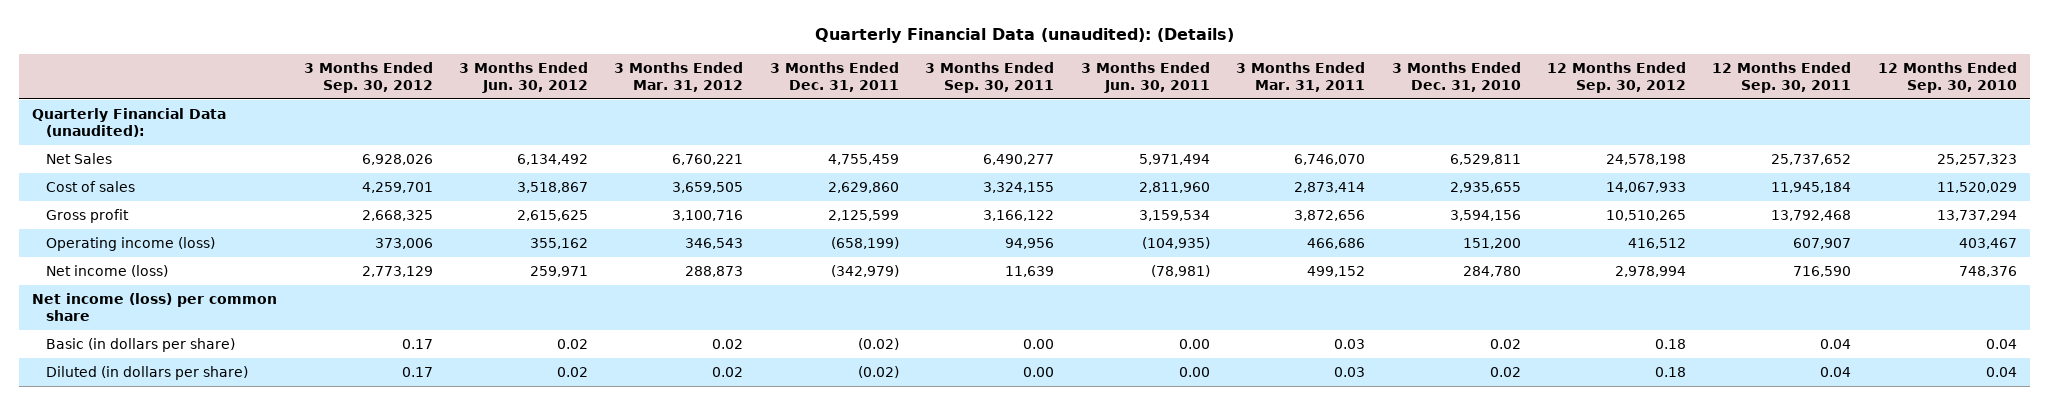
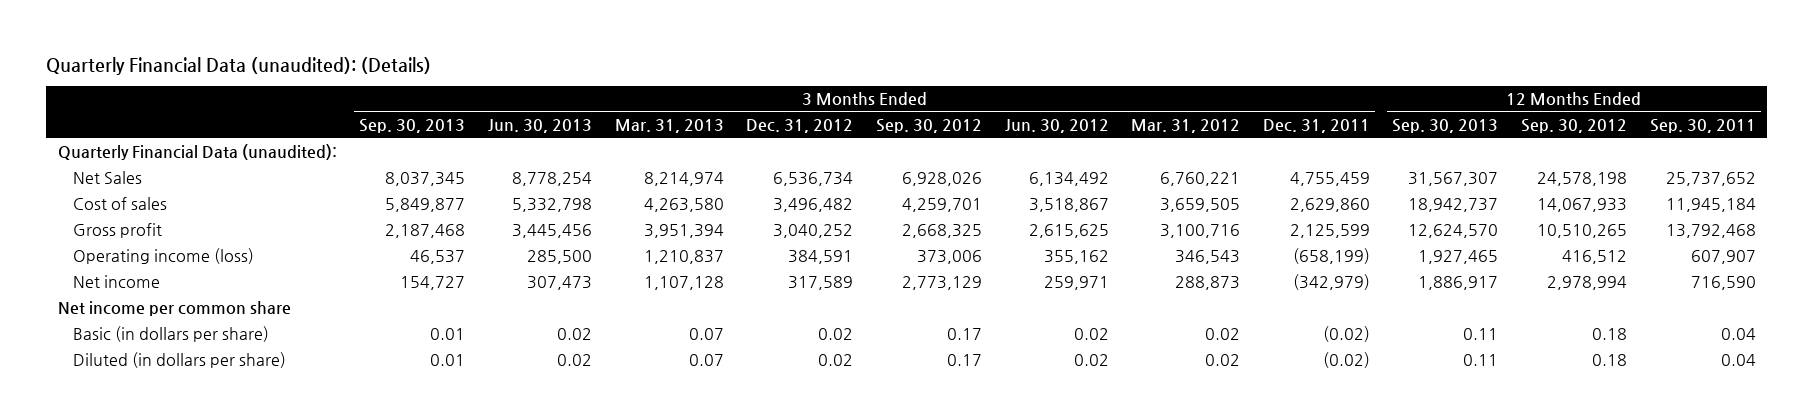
- | 3 Months Ended Sep. 30, 2012 | 3 Months Ended Jun. 30, 2012 | 3 Months Ended Mar. 31, 2012 | 3 Months Ended Dec. 31, 2011 | 3 Months Ended Sep. 30, 2011 | 3 Months Ended Jun. 30, 2011 | 3 Months Ended Mar. 31, 2011 | 3 Months Ended Dec. 31, 2010 | 12 Months Ended Sep. 30, 2012 | 12 Months Ended Sep. 30, 2011 | 12 Months Ended Sep. 30, 2010
+ | 3 Months Ended Sep. 30, 2013 | 3 Months Ended Jun. 30, 2013 | 3 Months Ended Mar. 31, 2013 | 3 Months Ended Dec. 31, 2012 | 3 Months Ended Sep. 30, 2012 | 3 Months Ended Jun. 30, 2012 | 3 Months Ended Mar. 31, 2012 | 3 Months Ended Dec. 31, 2011 | 12 Months Ended Sep. 30, 2013 | 12 Months Ended Sep. 30, 2012 | 12 Months Ended Sep. 30, 2011
- Net income (loss) | 2,773,129 | 259,971 | 288,873 | (342,979) | 11,639 | (78,981) | 499,152 | 284,780 | 2,978,994 | 716,590 | 748,376
- Net income (loss) per common share
+ Net income | 154,727 | 307,473 | 1,107,128 | 317,589 | 2,773,129 | 259,971 | 288,873 | (342,979) | 1,886,917 | 2,978,994 | 716,590
+ Net income per common share

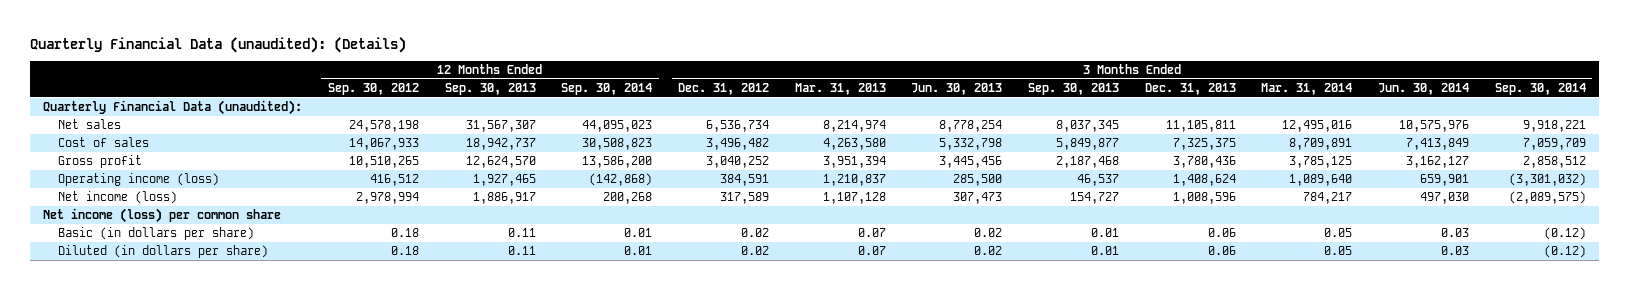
- | 3 Months Ended Sep. 30, 2013 | 3 Months Ended Jun. 30, 2013 | 3 Months Ended Mar. 31, 2013 | 3 Months Ended Dec. 31, 2012 | 3 Months Ended Sep. 30, 2012 | 3 Months Ended Jun. 30, 2012 | 3 Months Ended Mar. 31, 2012 | 3 Months Ended Dec. 31, 2011 | 12 Months Ended Sep. 30, 2013 | 12 Months Ended Sep. 30, 2012 | 12 Months Ended Sep. 30, 2011
+ | 12 Months Ended Sep. 30, 2012 | 12 Months Ended Sep. 30, 2013 | 12 Months Ended Sep. 30, 2014 | 3 Months Ended Dec. 31, 2012 | 3 Months Ended Mar. 31, 2013 | 3 Months Ended Jun. 30, 2013 | 3 Months Ended Sep. 30, 2013 | 3 Months Ended Dec. 31, 2013 | 3 Months Ended Mar. 31, 2014 | 3 Months Ended Jun. 30, 2014 | 3 Months Ended Sep. 30, 2014
- Net Sales | 8,037,345 | 8,778,254 | 8,214,974 | 6,536,734 | 6,928,026 | 6,134,492 | 6,760,221 | 4,755,459 | 31,567,307 | 24,578,198 | 25,737,652
+ Net sales | 24,578,198 | 31,567,307 | 44,095,023 | 6,536,734 | 8,214,974 | 8,778,254 | 8,037,345 | 11,105,811 | 12,495,016 | 10,575,976 | 9,918,221
- Net income | 154,727 | 307,473 | 1,107,128 | 317,589 | 2,773,129 | 259,971 | 288,873 | (342,979) | 1,886,917 | 2,978,994 | 716,590
- Net income per common share
+ Net income (loss) | 2,978,994 | 1,886,917 | 200,268 | 317,589 | 1,107,128 | 307,473 | 154,727 | 1,008,596 | 784,217 | 497,030 | (2,089,575)
+ Net income (loss) per common share

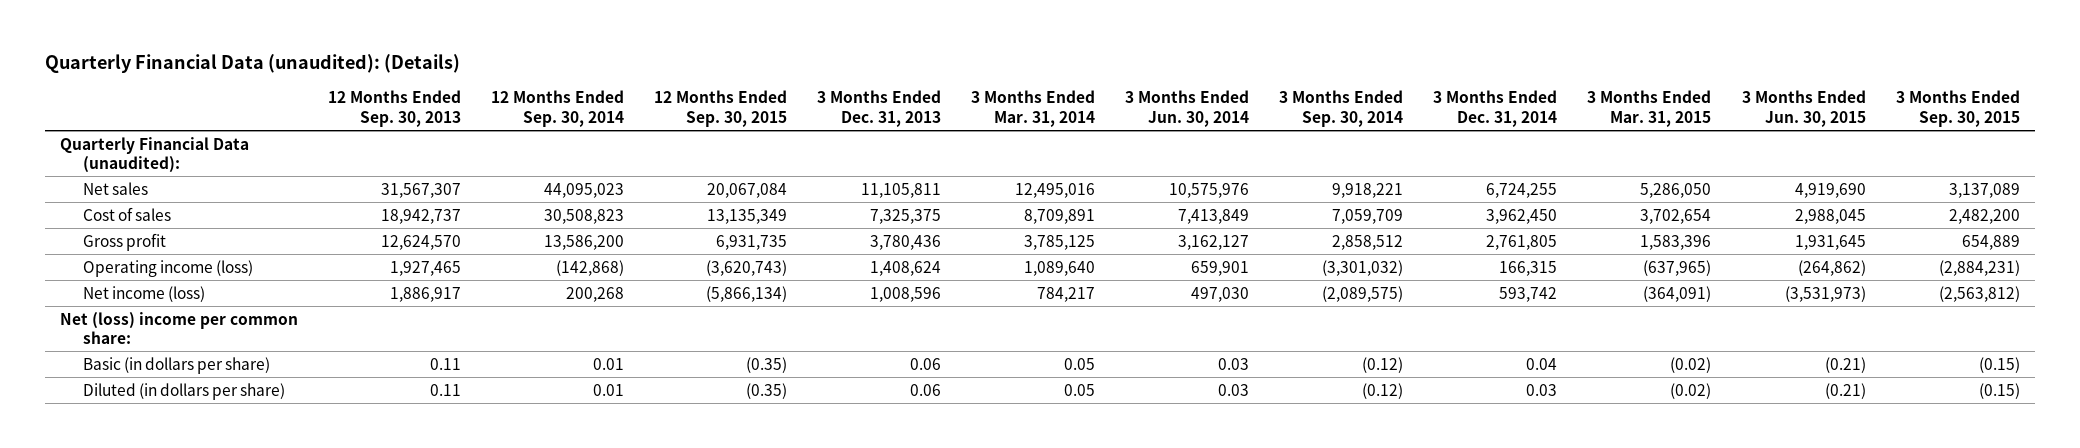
- | 12 Months Ended Sep. 30, 2012 | 12 Months Ended Sep. 30, 2013 | 12 Months Ended Sep. 30, 2014 | 3 Months Ended Dec. 31, 2012 | 3 Months Ended Mar. 31, 2013 | 3 Months Ended Jun. 30, 2013 | 3 Months Ended Sep. 30, 2013 | 3 Months Ended Dec. 31, 2013 | 3 Months Ended Mar. 31, 2014 | 3 Months Ended Jun. 30, 2014 | 3 Months Ended Sep. 30, 2014
+ | 12 Months Ended Sep. 30, 2013 | 12 Months Ended Sep. 30, 2014 | 12 Months Ended Sep. 30, 2015 | 3 Months Ended Dec. 31, 2013 | 3 Months Ended Mar. 31, 2014 | 3 Months Ended Jun. 30, 2014 | 3 Months Ended Sep. 30, 2014 | 3 Months Ended Dec. 31, 2014 | 3 Months Ended Mar. 31, 2015 | 3 Months Ended Jun. 30, 2015 | 3 Months Ended Sep. 30, 2015
- Net income (loss) per common share
+ Net (loss) income per common share:

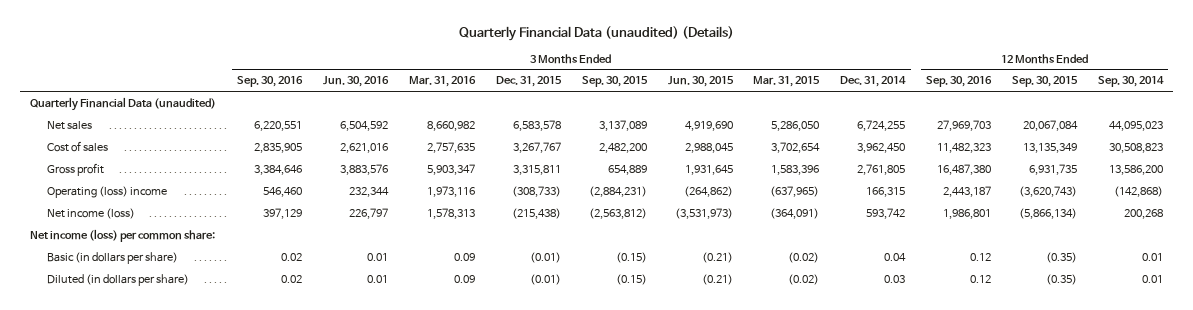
- Quarterly Financial Data (unaudited): (Details)
+ Quarterly Financial Data (unaudited) (Details)
- | 12 Months Ended Sep. 30, 2013 | 12 Months Ended Sep. 30, 2014 | 12 Months Ended Sep. 30, 2015 | 3 Months Ended Dec. 31, 2013 | 3 Months Ended Mar. 31, 2014 | 3 Months Ended Jun. 30, 2014 | 3 Months Ended Sep. 30, 2014 | 3 Months Ended Dec. 31, 2014 | 3 Months Ended Mar. 31, 2015 | 3 Months Ended Jun. 30, 2015 | 3 Months Ended Sep. 30, 2015
+ | 3 Months Ended Sep. 30, 2016 | 3 Months Ended Jun. 30, 2016 | 3 Months Ended Mar. 31, 2016 | 3 Months Ended Dec. 31, 2015 | 3 Months Ended Sep. 30, 2015 | 3 Months Ended Jun. 30, 2015 | 3 Months Ended Mar. 31, 2015 | 3 Months Ended Dec. 31, 2014 | 12 Months Ended Sep. 30, 2016 | 12 Months Ended Sep. 30, 2015 | 12 Months Ended Sep. 30, 2014
- Quarterly Financial Data (unaudited):
+ Quarterly Financial Data (unaudited)
- Operating income (loss) | 1,927,465 | (142,868) | (3,620,743) | 1,408,624 | 1,089,640 | 659,901 | (3,301,032) | 166,315 | (637,965) | (264,862) | (2,884,231)
+ Operating (loss) income | 546,460 | 232,344 | 1,973,116 | (308,733) | (2,884,231) | (264,862) | (637,965) | 166,315 | 2,443,187 | (3,620,743) | (142,868)
- Net (loss) income per common share:
+ Net income (loss) per common share:

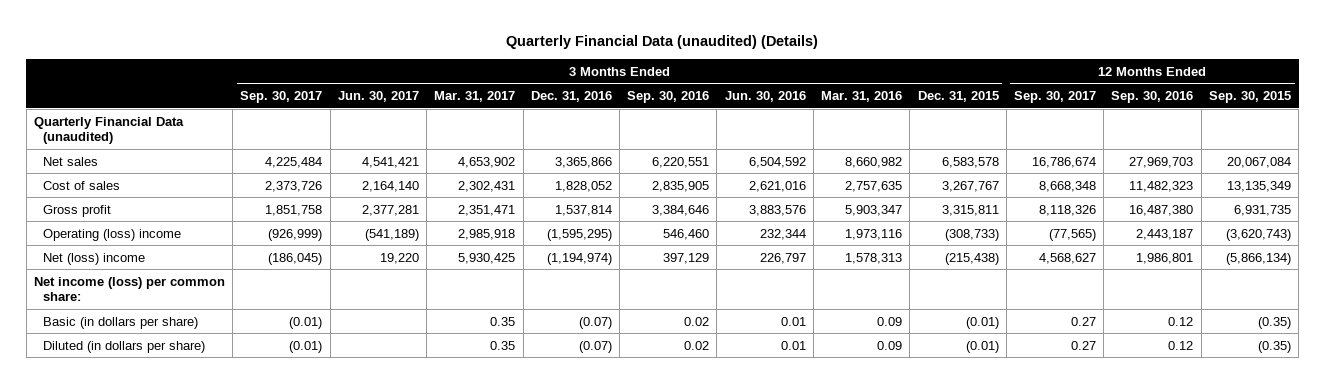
- | 3 Months Ended Sep. 30, 2016 | 3 Months Ended Jun. 30, 2016 | 3 Months Ended Mar. 31, 2016 | 3 Months Ended Dec. 31, 2015 | 3 Months Ended Sep. 30, 2015 | 3 Months Ended Jun. 30, 2015 | 3 Months Ended Mar. 31, 2015 | 3 Months Ended Dec. 31, 2014 | 12 Months Ended Sep. 30, 2016 | 12 Months Ended Sep. 30, 2015 | 12 Months Ended Sep. 30, 2014
+ | 3 Months Ended Sep. 30, 2017 | 3 Months Ended Jun. 30, 2017 | 3 Months Ended Mar. 31, 2017 | 3 Months Ended Dec. 31, 2016 | 3 Months Ended Sep. 30, 2016 | 3 Months Ended Jun. 30, 2016 | 3 Months Ended Mar. 31, 2016 | 3 Months Ended Dec. 31, 2015 | 12 Months Ended Sep. 30, 2017 | 12 Months Ended Sep. 30, 2016 | 12 Months Ended Sep. 30, 2015
- Net income (loss) | 397,129 | 226,797 | 1,578,313 | (215,438) | (2,563,812) | (3,531,973) | (364,091) | 593,742 | 1,986,801 | (5,866,134) | 200,268
+ Net (loss) income | (186,045) | 19,220 | 5,930,425 | (1,194,974) | 397,129 | 226,797 | 1,578,313 | (215,438) | 4,568,627 | 1,986,801 | (5,866,134)

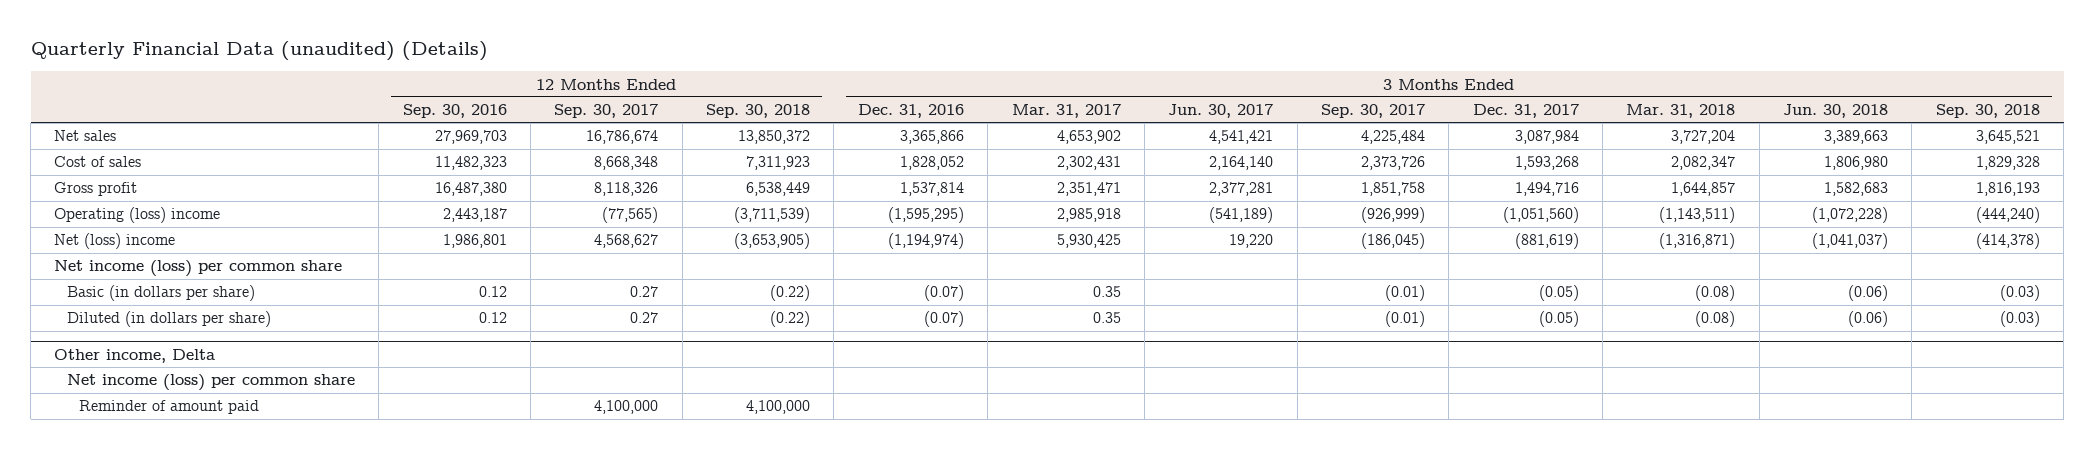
- | 3 Months Ended Sep. 30, 2017 | 3 Months Ended Jun. 30, 2017 | 3 Months Ended Mar. 31, 2017 | 3 Months Ended Dec. 31, 2016 | 3 Months Ended Sep. 30, 2016 | 3 Months Ended Jun. 30, 2016 | 3 Months Ended Mar. 31, 2016 | 3 Months Ended Dec. 31, 2015 | 12 Months Ended Sep. 30, 2017 | 12 Months Ended Sep. 30, 2016 | 12 Months Ended Sep. 30, 2015
+ | 12 Months Ended Sep. 30, 2016 | 12 Months Ended Sep. 30, 2017 | 12 Months Ended Sep. 30, 2018 | 3 Months Ended Dec. 31, 2016 | 3 Months Ended Mar. 31, 2017 | 3 Months Ended Jun. 30, 2017 | 3 Months Ended Sep. 30, 2017 | 3 Months Ended Dec. 31, 2017 | 3 Months Ended Mar. 31, 2018 | 3 Months Ended Jun. 30, 2018 | 3 Months Ended Sep. 30, 2018
- Quarterly Financial Data (unaudited)
- Net income (loss) per common share:
+ Net income (loss) per common share
+ Other income, Delta
+ Net income (loss) per common share
+ Reminder of amount paid | | 4,100,000 | 4,100,000 | | | | | | | |

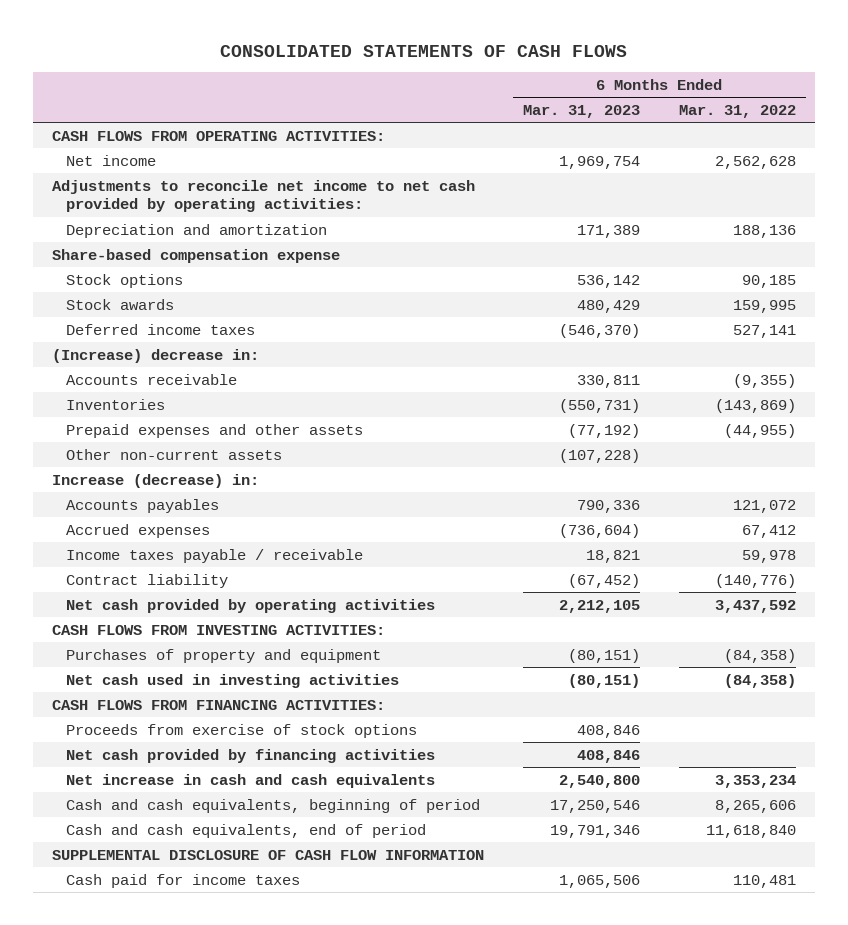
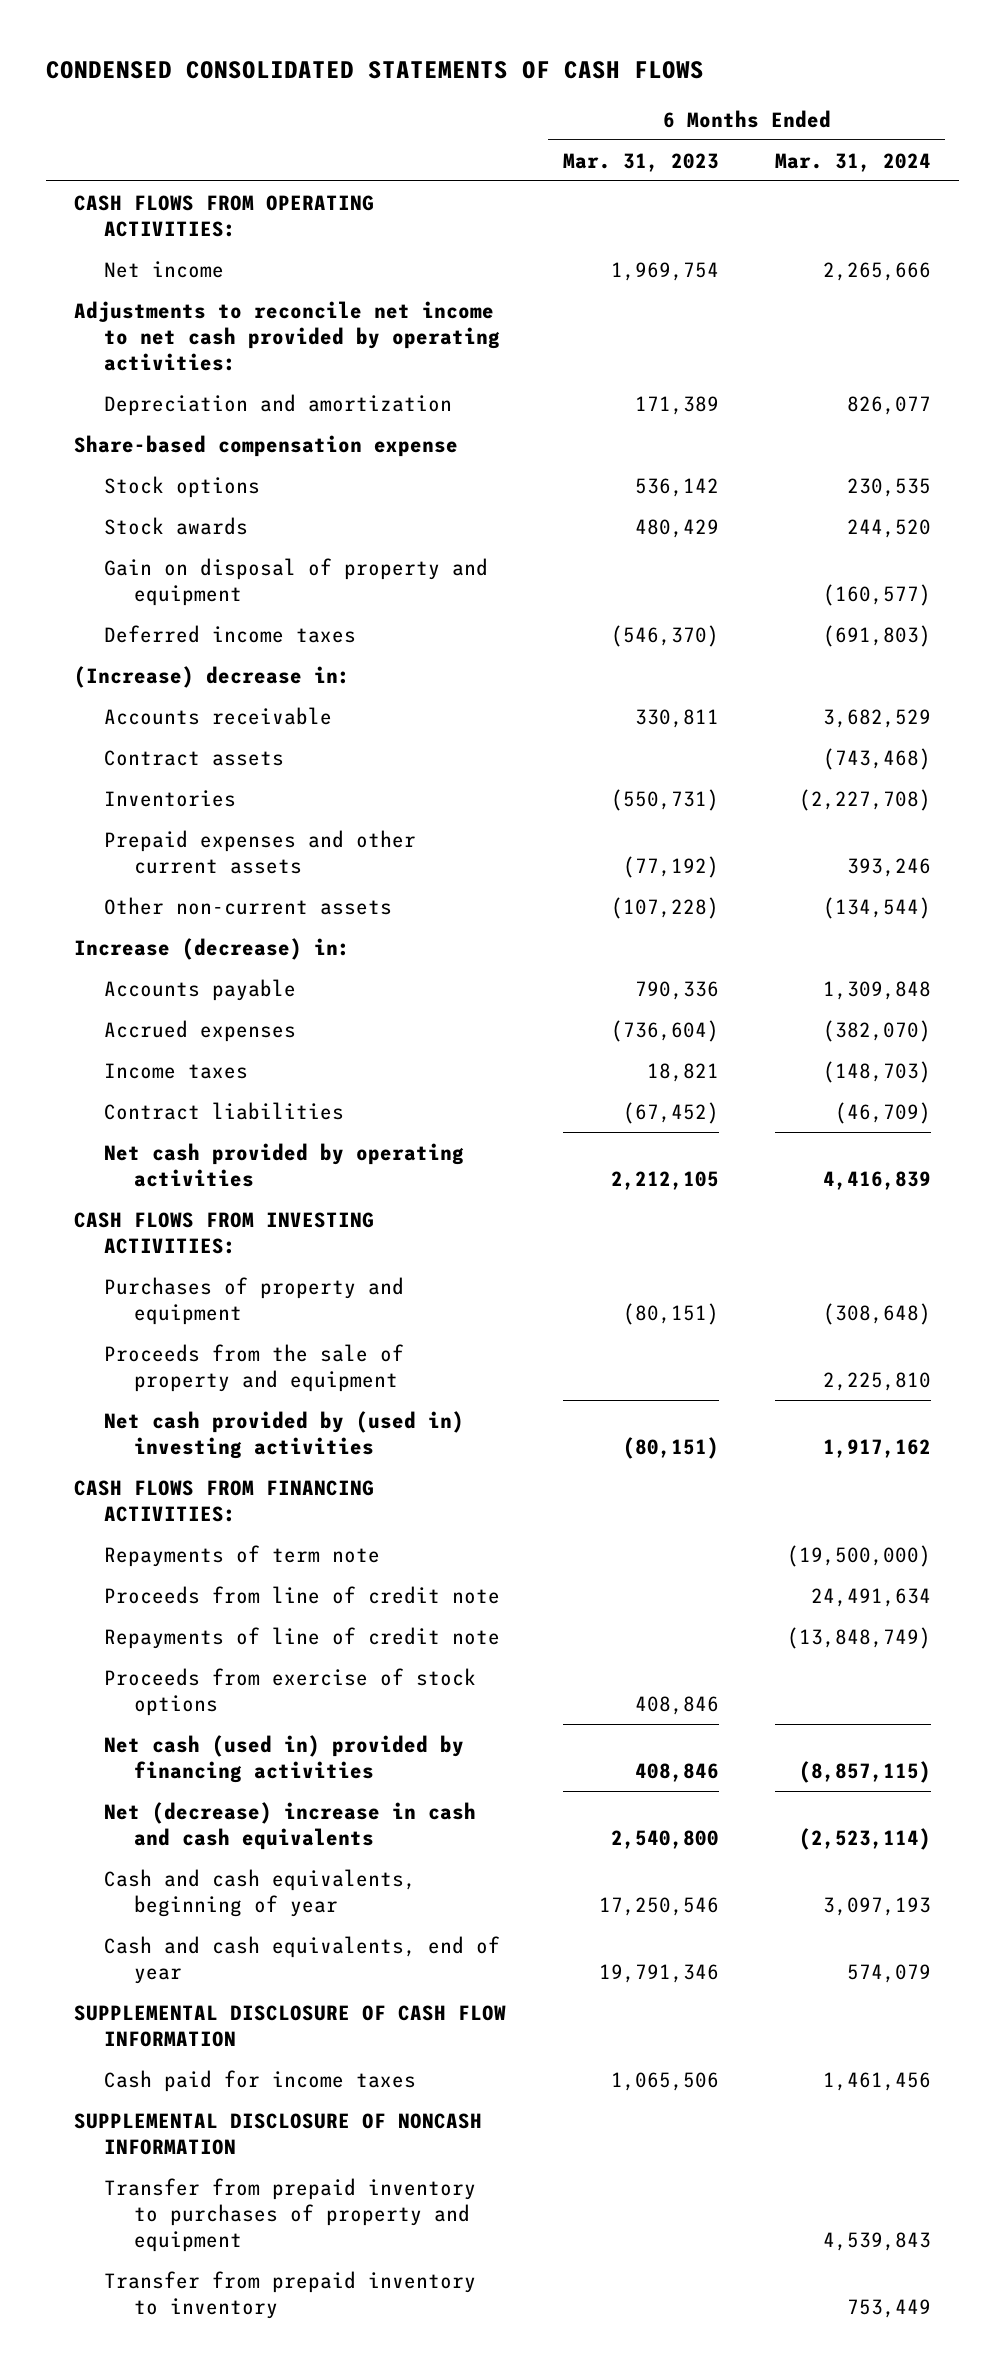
- CONSOLIDATED STATEMENTS OF CASH FLOWS
+ CONDENSED CONSOLIDATED STATEMENTS OF CASH FLOWS
- | 6 Months Ended Mar. 31, 2023 | 6 Months Ended Mar. 31, 2022
+ | 6 Months Ended Mar. 31, 2023 | 6 Months Ended Mar. 31, 2024
+ Gain on disposal of property and equipment | | (160,577)
+ Contract assets | | (743,468)
- Prepaid expenses and other assets | (77,192) | (44,955)
+ Prepaid expenses and other current assets | (77,192) | 393,246
- Accounts payables | 790,336 | 121,072
+ Accounts payable | 790,336 | 1,309,848
- Income taxes payable / receivable | 18,821 | 59,978
- Contract liability | (67,452) | (140,776)
+ Income taxes | 18,821 | (148,703)
+ Contract liabilities | (67,452) | (46,709)
- Net cash used in investing activities | (80,151) | (84,358)
+ Proceeds from the sale of property and equipment | | 2,225,810
+ Net cash provided by (used in) investing activities | (80,151) | 1,917,162
+ Repayments of term note | | (19,500,000)
+ Proceeds from line of credit note | | 24,491,634
+ Repayments of line of credit note | | (13,848,749)
- Net cash provided by financing activities | 408,846 |
- Net increase in cash and cash equivalents | 2,540,800 | 3,353,234
- Cash and cash equivalents, beginning of period | 17,250,546 | 8,265,606
- Cash and cash equivalents, end of period | 19,791,346 | 11,618,840
+ Net cash (used in) provided by financing activities | 408,846 | (8,857,115)
+ Net (decrease) increase in cash and cash equivalents | 2,540,800 | (2,523,114)
+ Cash and cash equivalents, beginning of year | 17,250,546 | 3,097,193
+ Cash and cash equivalents, end of year | 19,791,346 | 574,079
+ SUPPLEMENTAL DISCLOSURE OF NONCASH INFORMATION
+ Transfer from prepaid inventory to purchases of property and equipment | | 4,539,843
+ Transfer from prepaid inventory to inventory | | 753,449

